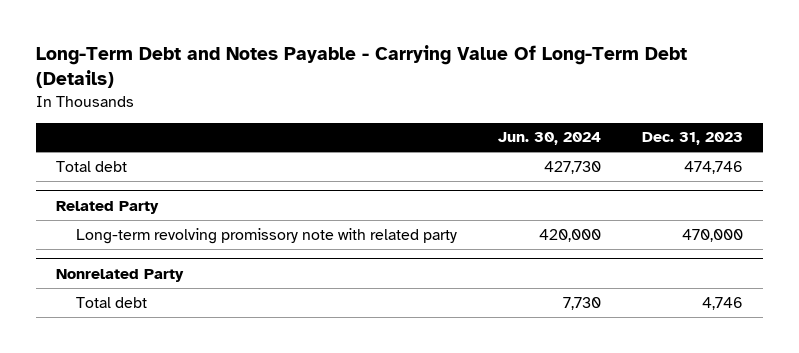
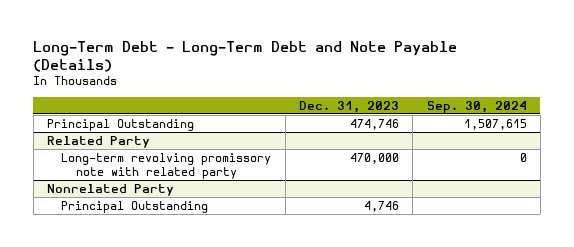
- Long-Term Debt and Notes Payable - Carrying Value Of Long-Term Debt (Details)
+ Long-Term Debt - Long-Term Debt and Note Payable (Details)
- | Jun. 30, 2024 | Dec. 31, 2023
+ | Dec. 31, 2023 | Sep. 30, 2024
- Total debt | 427,730 | 474,746
+ Principal Outstanding | 474,746 | 1,507,615
@ Nonrelated Party
- Total debt | 7,730 | 4,746
+ Principal Outstanding | 4,746 |

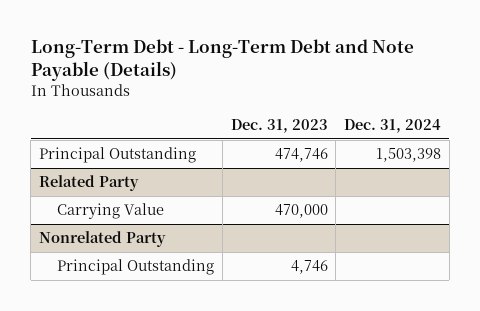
- | Dec. 31, 2023 | Sep. 30, 2024
+ | Dec. 31, 2023 | Dec. 31, 2024
@ Related Party
- Long-term revolving promissory note with related party | 470,000 | 0
+ Carrying Value | 470,000 |

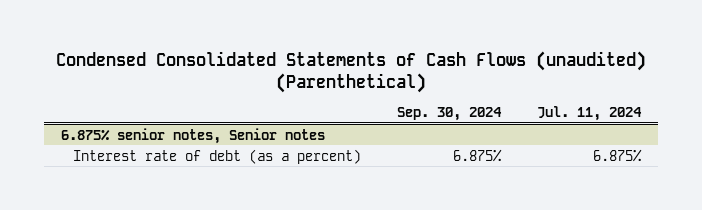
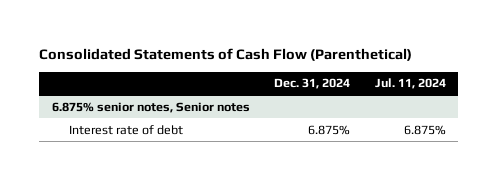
- Condensed Consolidated Statements of Cash Flows (unaudited) (Parenthetical)
+ Consolidated Statements of Cash Flow (Parenthetical)
- | Sep. 30, 2024 | Jul. 11, 2024
+ | Dec. 31, 2024 | Jul. 11, 2024
@ 6.875% senior notes, Senior notes
- Interest rate of debt (as a percent) | 6.875% | 6.875%
+ Interest rate of debt | 6.875% | 6.875%

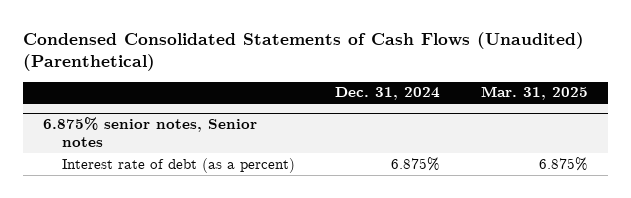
- Consolidated Statements of Cash Flow (Parenthetical)
+ Condensed Consolidated Statements of Cash Flows (Unaudited) (Parenthetical)
- | Dec. 31, 2024 | Jul. 11, 2024
+ | Dec. 31, 2024 | Mar. 31, 2025
@ 6.875% senior notes, Senior notes
- Interest rate of debt | 6.875% | 6.875%
+ Interest rate of debt (as a percent) | 6.875% | 6.875%

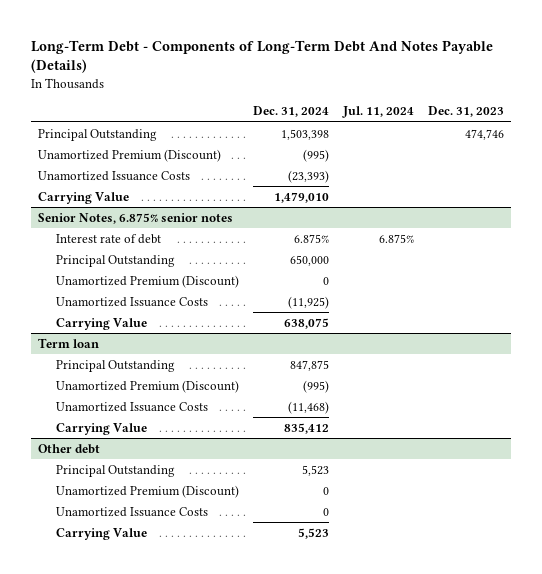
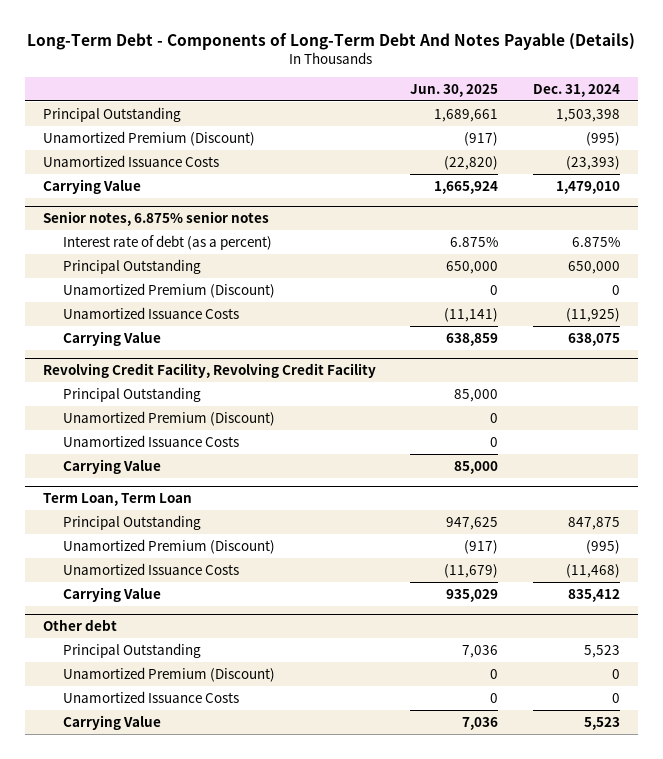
- | Dec. 31, 2024 | Jul. 11, 2024 | Dec. 31, 2023
+ | Jun. 30, 2025 | Dec. 31, 2024
- Senior Notes, 6.875% senior notes
- Interest rate of debt | 6.875% | 6.875% |
+ Senior notes, 6.875% senior notes
+ Interest rate of debt (as a percent) | 6.875% | 6.875%
- Term loan
+ Revolving Credit Facility, Revolving Credit Facility
+ Principal Outstanding | 85,000 |
+ Unamortized Premium (Discount) | 0 |
+ Unamortized Issuance Costs | 0 |
+ Carrying Value | 85,000 |
+ Term Loan, Term Loan

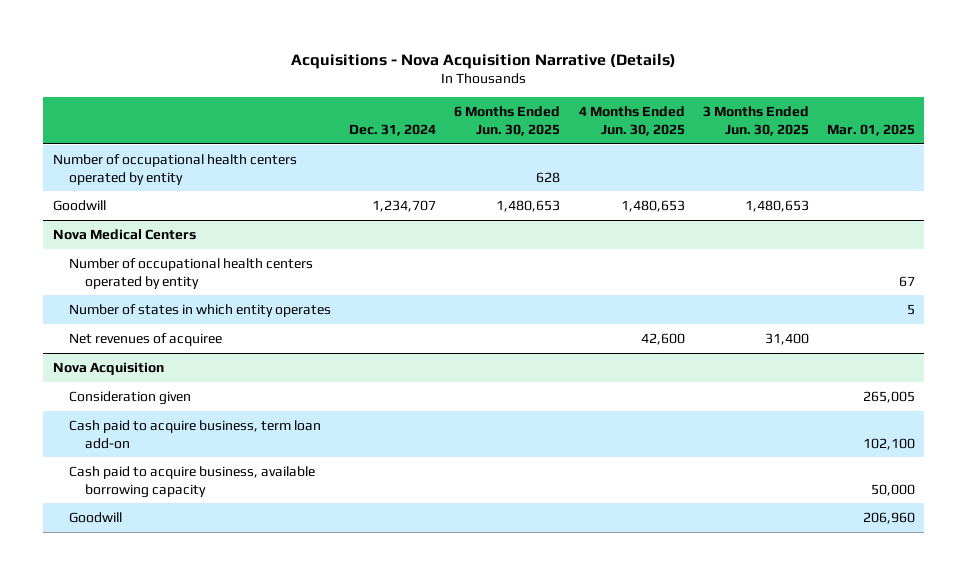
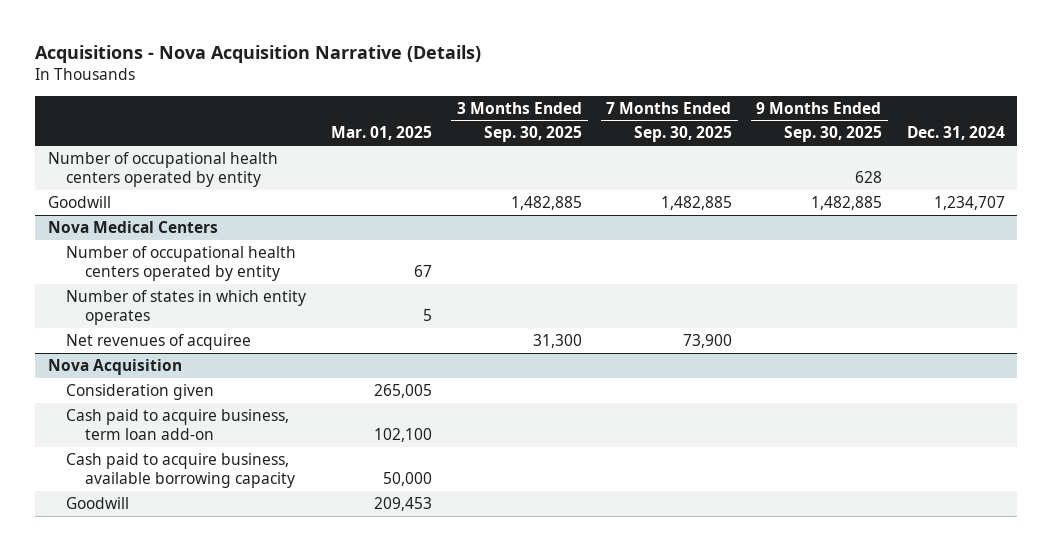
- | Dec. 31, 2024 | 6 Months Ended Jun. 30, 2025 | 4 Months Ended Jun. 30, 2025 | 3 Months Ended Jun. 30, 2025 | Mar. 01, 2025
+ | Mar. 01, 2025 | 3 Months Ended Sep. 30, 2025 | 7 Months Ended Sep. 30, 2025 | 9 Months Ended Sep. 30, 2025 | Dec. 31, 2024
@ Nova Acquisition
- Goodwill | | | | | 206,960
+ Goodwill | 209,453 | | | |

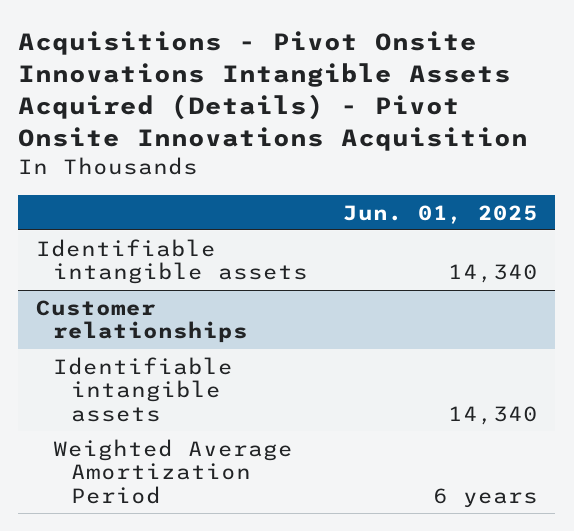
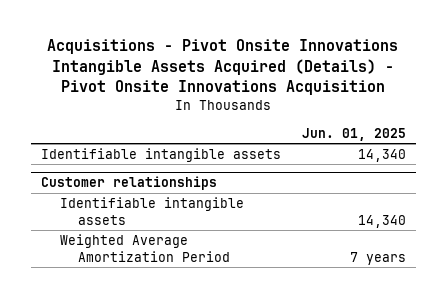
@ Customer relationships
- Weighted Average Amortization Period | 6 years
+ Weighted Average Amortization Period | 7 years

